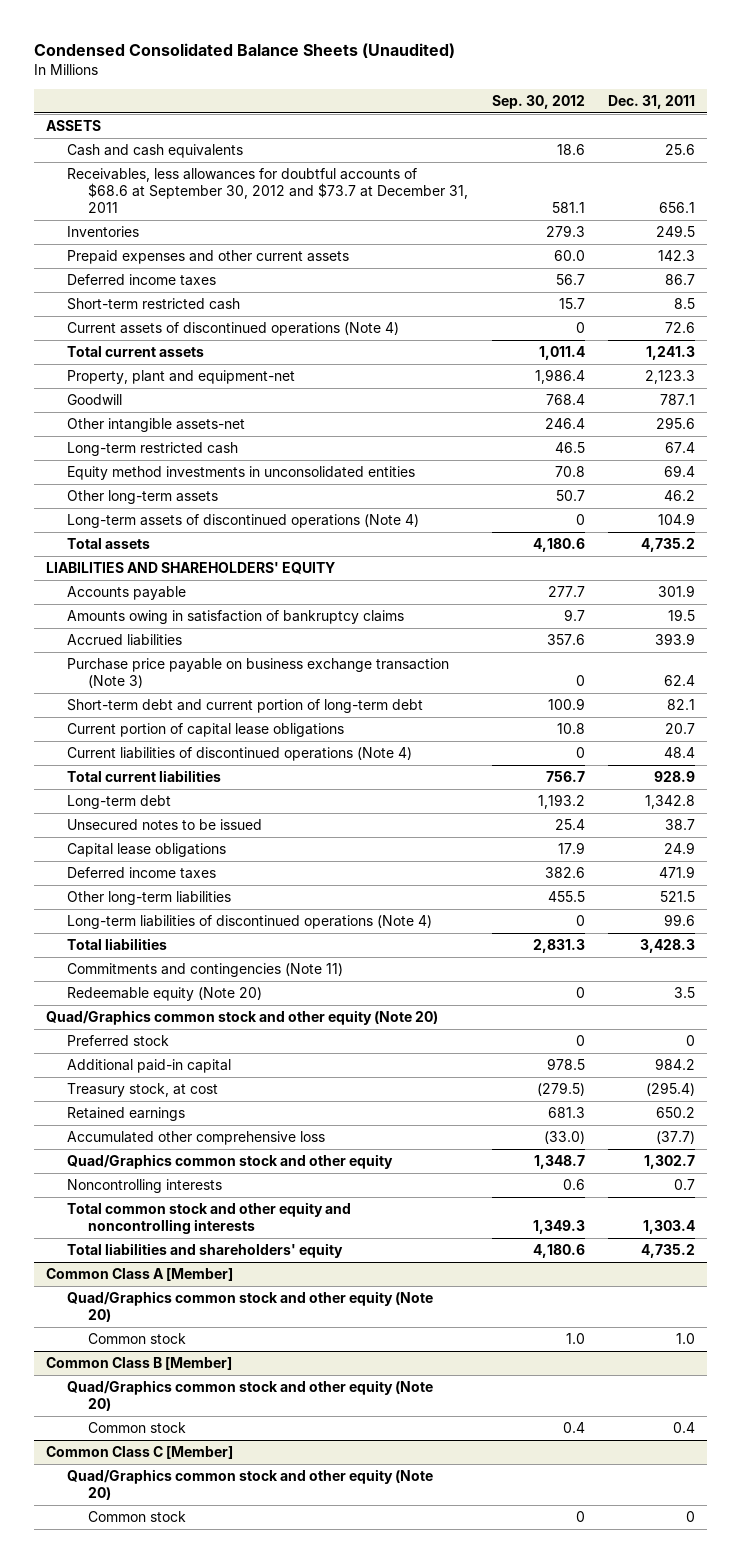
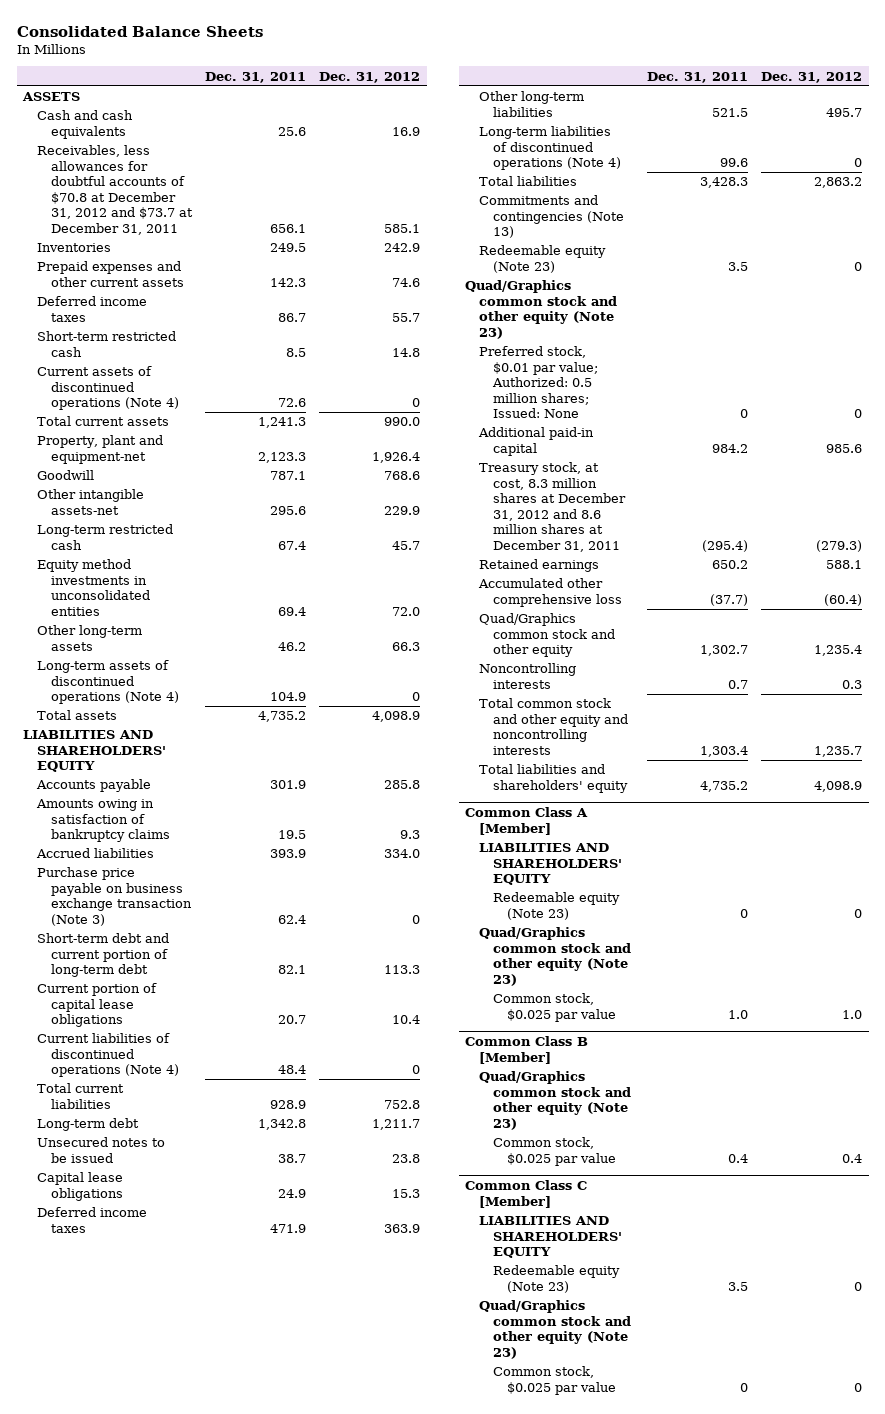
- Condensed Consolidated Balance Sheets (Unaudited)
+ Consolidated Balance Sheets
- | Sep. 30, 2012 | Dec. 31, 2011
+ | Dec. 31, 2011 | Dec. 31, 2012
- Receivables, less allowances for doubtful accounts of $68.6 at September 30, 2012 and $73.7 at December 31, 2011 | 581.1 | 656.1
+ Receivables, less allowances for doubtful accounts of $70.8 at December 31, 2012 and $73.7 at December 31, 2011 | 656.1 | 585.1
- Commitments and contingencies (Note 11)
- Redeemable equity (Note 20) | 0 | 3.5
- Quad/Graphics common stock and other equity (Note 20)
- Preferred stock | 0 | 0
+ Commitments and contingencies (Note 13)
+ Redeemable equity (Note 23) | 3.5 | 0
+ Quad/Graphics common stock and other equity (Note 23)
+ Preferred stock, $0.01 par value; Authorized: 0.5 million shares; Issued: None | 0 | 0
- Treasury stock, at cost | (279.5) | (295.4)
+ Treasury stock, at cost, 8.3 million shares at December 31, 2012 and 8.6 million shares at December 31, 2011 | (295.4) | (279.3)
@ Common Class A [Member]
- Quad/Graphics common stock and other equity (Note 20)
- Common stock | 1.0 | 1.0
+ LIABILITIES AND SHAREHOLDERS' EQUITY
+ Redeemable equity (Note 23) | 0 | 0
+ Quad/Graphics common stock and other equity (Note 23)
+ Common stock, $0.025 par value | 1.0 | 1.0
@ Common Class B [Member]
- Quad/Graphics common stock and other equity (Note 20)
- Common stock | 0.4 | 0.4
+ Quad/Graphics common stock and other equity (Note 23)
+ Common stock, $0.025 par value | 0.4 | 0.4
@ Common Class C [Member]
- Quad/Graphics common stock and other equity (Note 20)
- Common stock | 0 | 0
+ LIABILITIES AND SHAREHOLDERS' EQUITY
+ Redeemable equity (Note 23) | 3.5 | 0
+ Quad/Graphics common stock and other equity (Note 23)
+ Common stock, $0.025 par value | 0 | 0

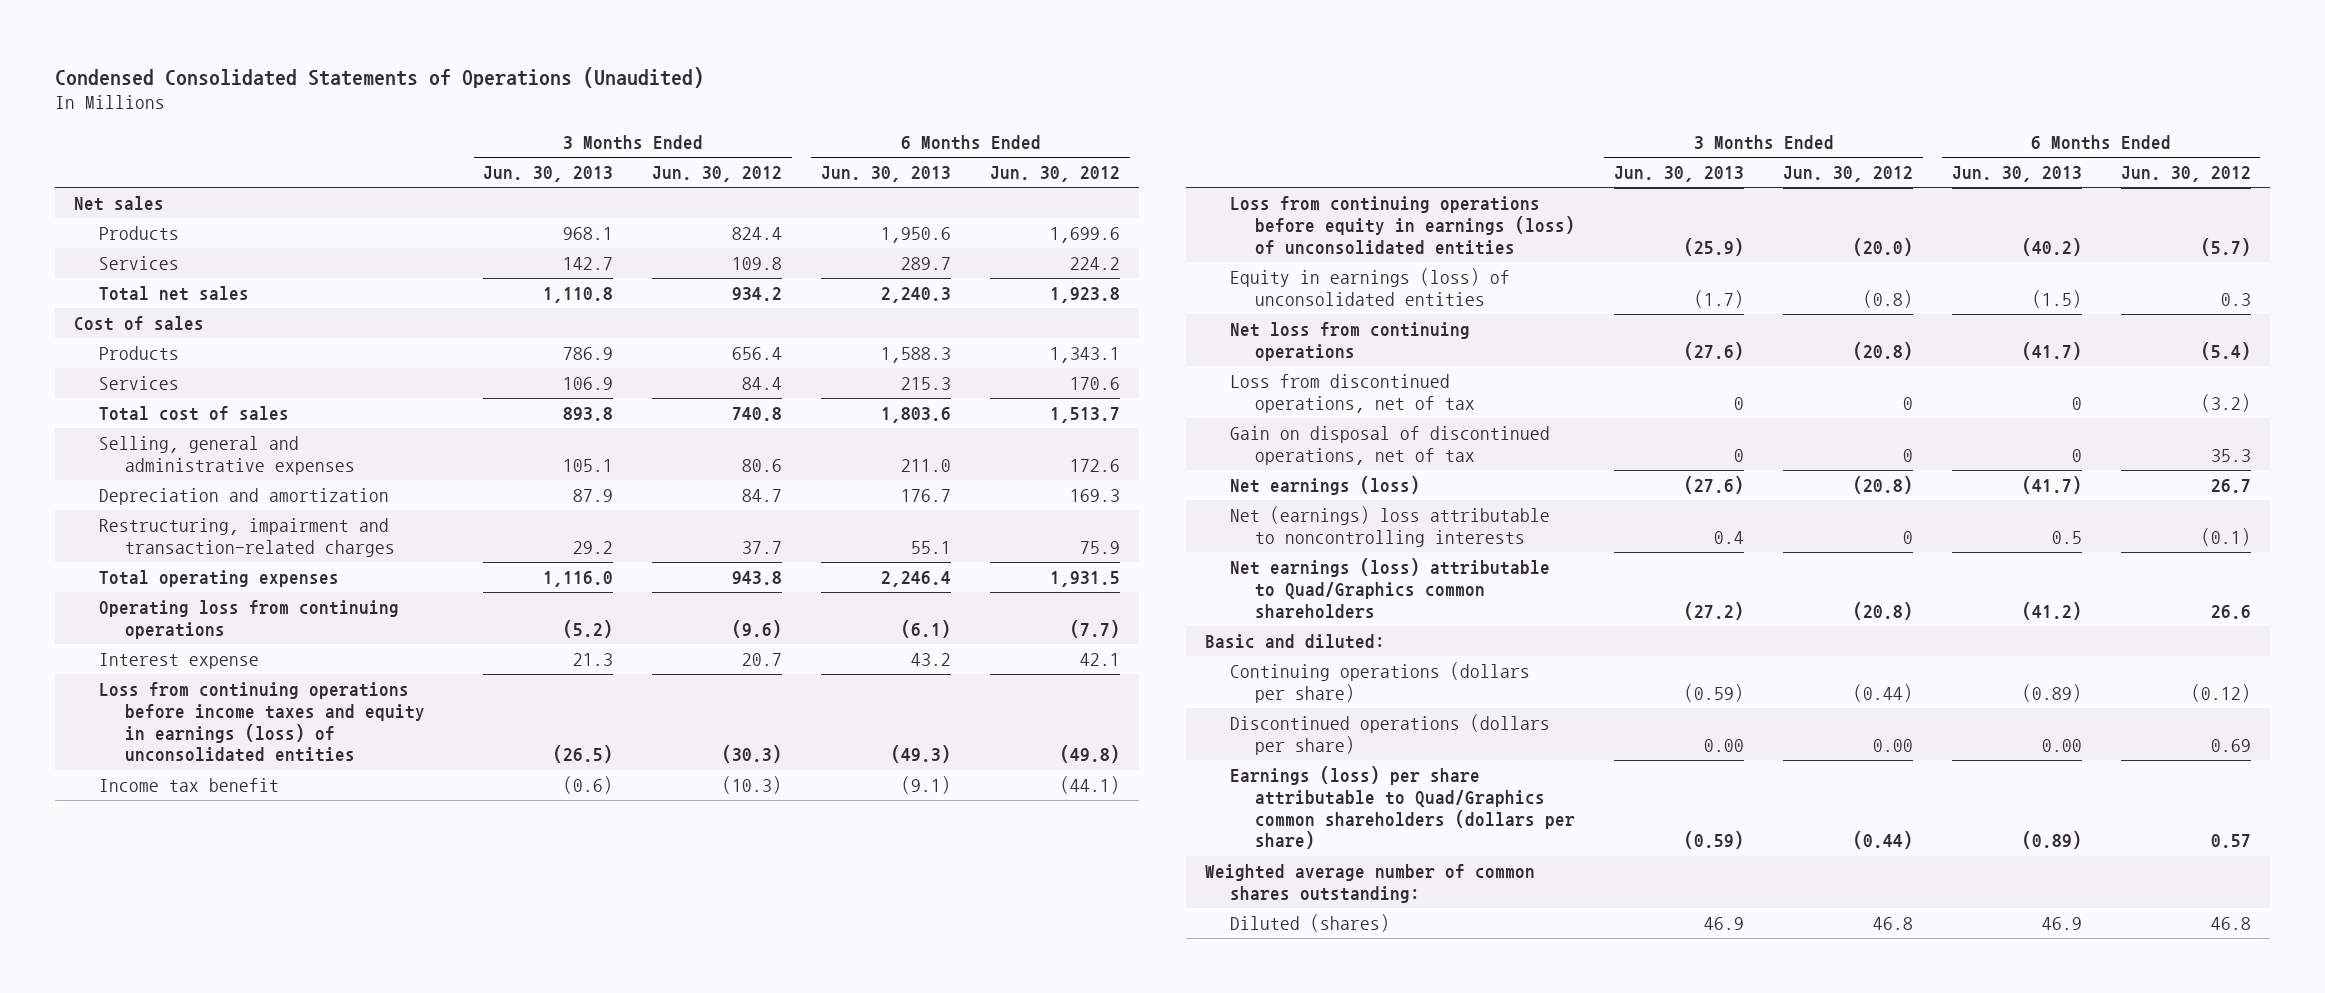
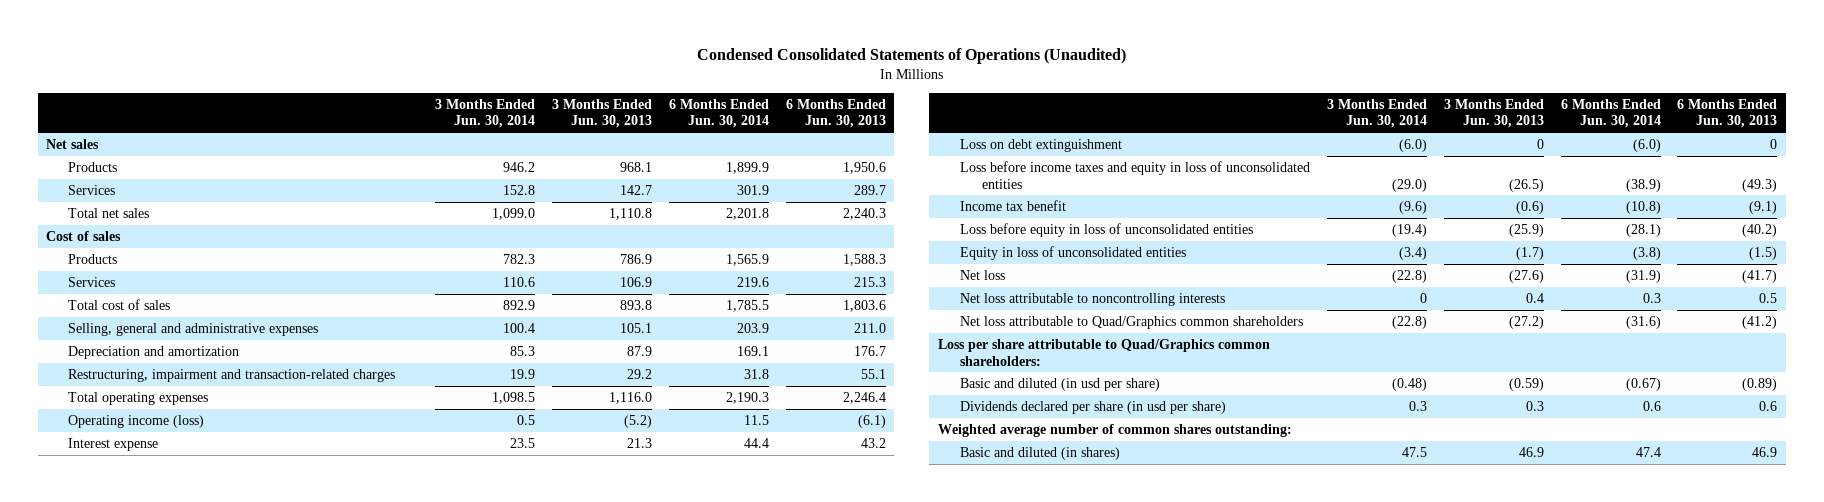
- | 3 Months Ended Jun. 30, 2013 | 3 Months Ended Jun. 30, 2012 | 6 Months Ended Jun. 30, 2013 | 6 Months Ended Jun. 30, 2012
+ | 3 Months Ended Jun. 30, 2014 | 3 Months Ended Jun. 30, 2013 | 6 Months Ended Jun. 30, 2014 | 6 Months Ended Jun. 30, 2013
- Operating loss from continuing operations | (5.2) | (9.6) | (6.1) | (7.7)
+ Operating income (loss) | 0.5 | (5.2) | 11.5 | (6.1)
- Loss from continuing operations before income taxes and equity in earnings (loss) of unconsolidated entities | (26.5) | (30.3) | (49.3) | (49.8)
+ Loss on debt extinguishment | (6.0) | 0 | (6.0) | 0
+ Loss before income taxes and equity in loss of unconsolidated entities | (29.0) | (26.5) | (38.9) | (49.3)
- Loss from continuing operations before equity in earnings (loss) of unconsolidated entities | (25.9) | (20.0) | (40.2) | (5.7)
- Equity in earnings (loss) of unconsolidated entities | (1.7) | (0.8) | (1.5) | 0.3
- Net loss from continuing operations | (27.6) | (20.8) | (41.7) | (5.4)
- Loss from discontinued operations, net of tax | 0 | 0 | 0 | (3.2)
- Gain on disposal of discontinued operations, net of tax | 0 | 0 | 0 | 35.3
- Net earnings (loss) | (27.6) | (20.8) | (41.7) | 26.7
- Net (earnings) loss attributable to noncontrolling interests | 0.4 | 0 | 0.5 | (0.1)
- Net earnings (loss) attributable to Quad/Graphics common shareholders | (27.2) | (20.8) | (41.2) | 26.6
- Basic and diluted:
- Continuing operations (dollars per share) | (0.59) | (0.44) | (0.89) | (0.12)
- Discontinued operations (dollars per share) | 0.00 | 0.00 | 0.00 | 0.69
- Earnings (loss) per share attributable to Quad/Graphics common shareholders (dollars per share) | (0.59) | (0.44) | (0.89) | 0.57
+ Loss before equity in loss of unconsolidated entities | (19.4) | (25.9) | (28.1) | (40.2)
+ Equity in loss of unconsolidated entities | (3.4) | (1.7) | (3.8) | (1.5)
+ Net loss | (22.8) | (27.6) | (31.9) | (41.7)
+ Net loss attributable to noncontrolling interests | 0 | 0.4 | 0.3 | 0.5
+ Net loss attributable to Quad/Graphics common shareholders | (22.8) | (27.2) | (31.6) | (41.2)
+ Loss per share attributable to Quad/Graphics common shareholders:
+ Basic and diluted (in usd per share) | (0.48) | (0.59) | (0.67) | (0.89)
+ Dividends declared per share (in usd per share) | 0.3 | 0.3 | 0.6 | 0.6
- Diluted (shares) | 46.9 | 46.8 | 46.9 | 46.8
+ Basic and diluted (in shares) | 47.5 | 46.9 | 47.4 | 46.9

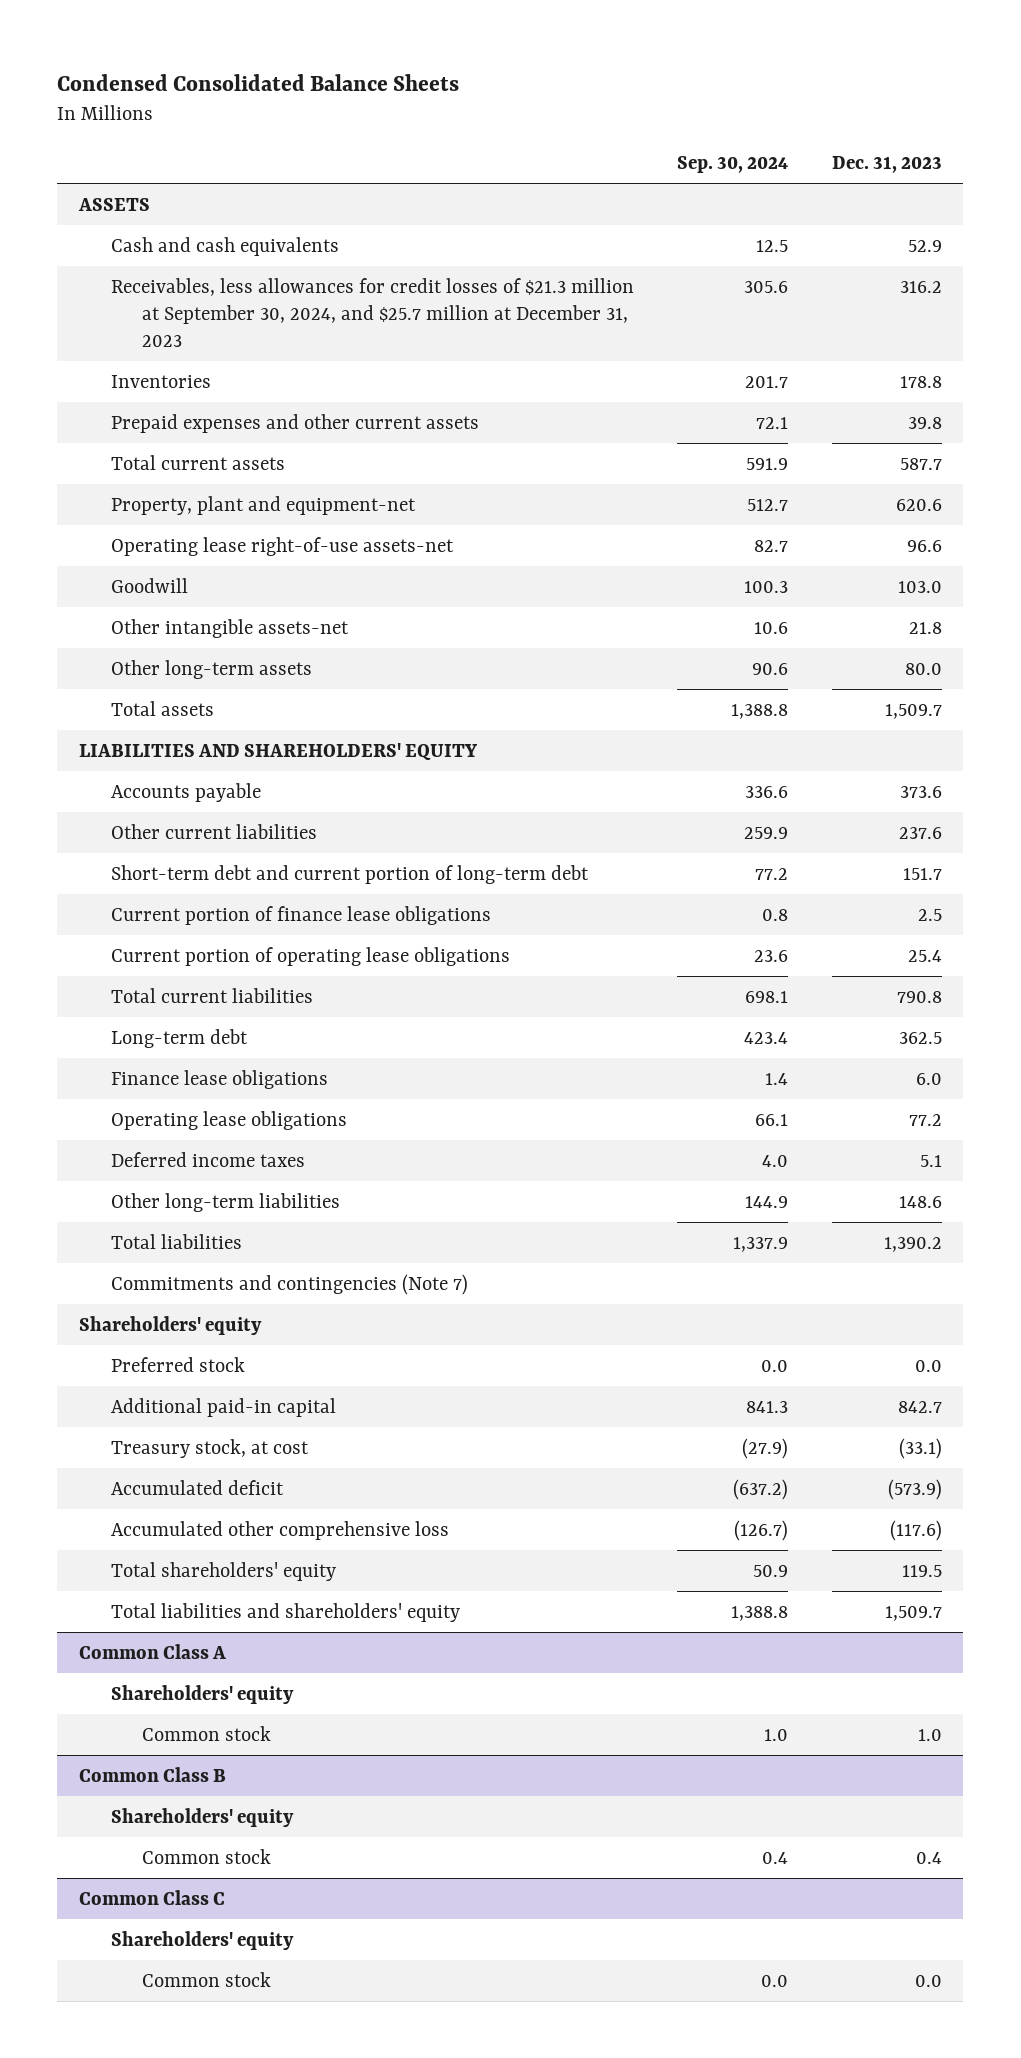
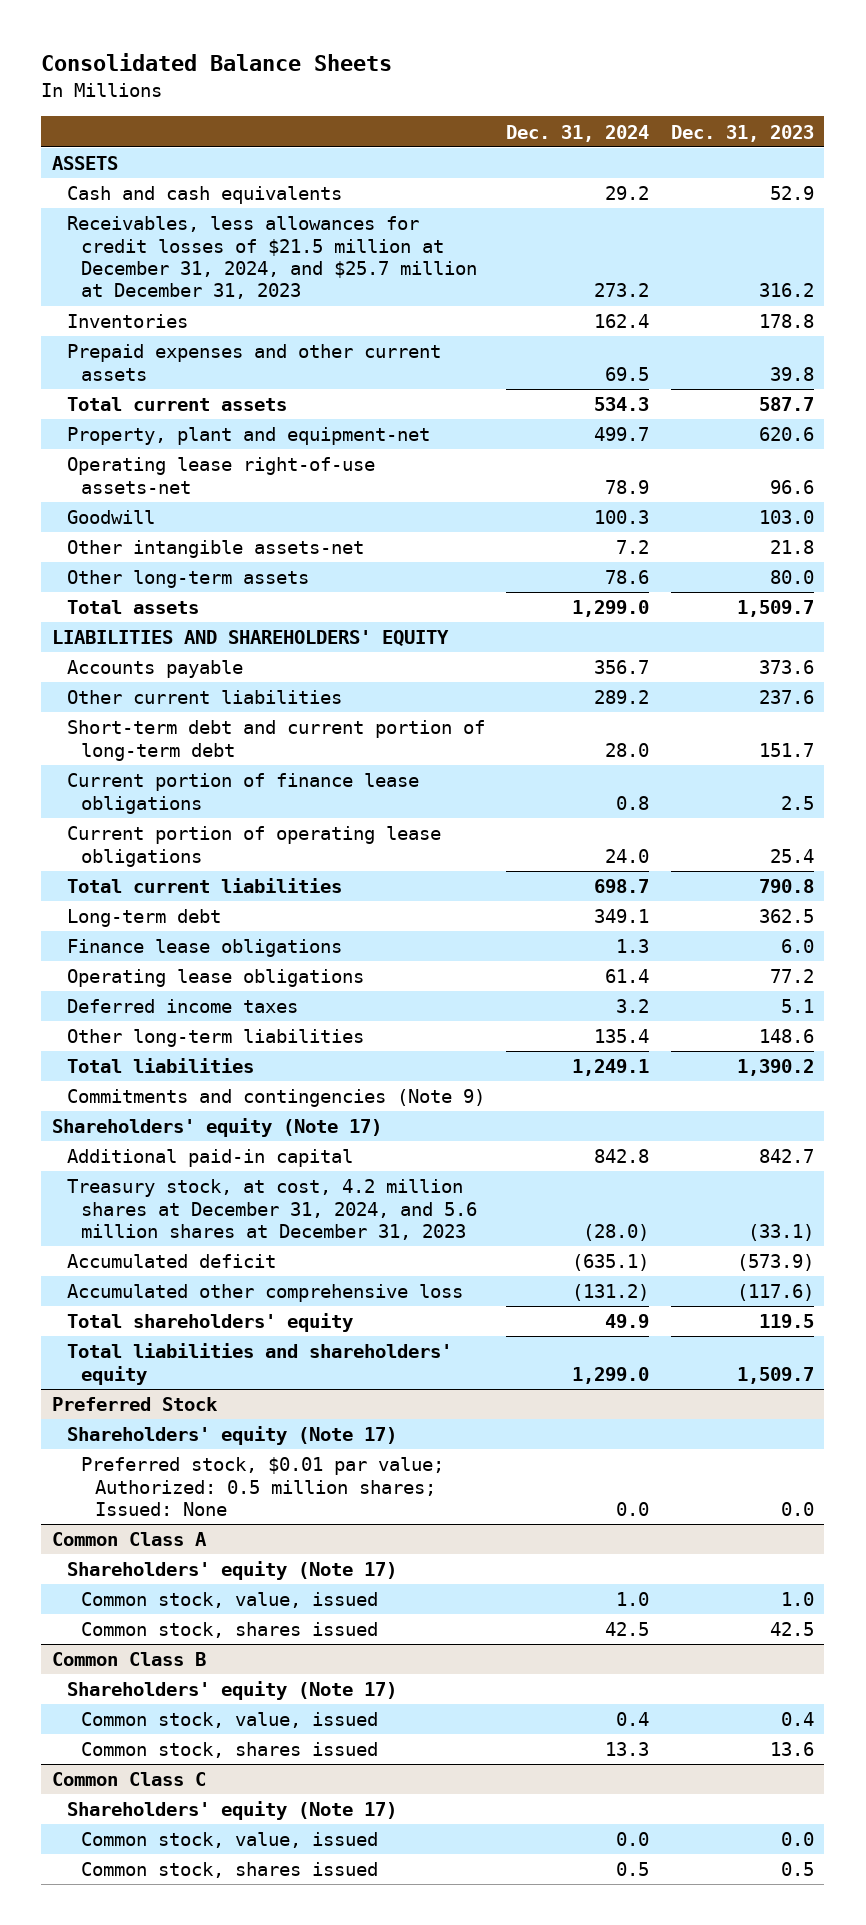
- Condensed Consolidated Balance Sheets
+ Consolidated Balance Sheets
- | Sep. 30, 2024 | Dec. 31, 2023
+ | Dec. 31, 2024 | Dec. 31, 2023
- Receivables, less allowances for credit losses of $21.3 million at September 30, 2024, and $25.7 million at December 31, 2023 | 305.6 | 316.2
+ Receivables, less allowances for credit losses of $21.5 million at December 31, 2024, and $25.7 million at December 31, 2023 | 273.2 | 316.2
- Commitments and contingencies (Note 7)
- Shareholders' equity
- Preferred stock | 0.0 | 0.0
+ Commitments and contingencies (Note 9)
+ Shareholders' equity (Note 17)
- Treasury stock, at cost | (27.9) | (33.1)
+ Treasury stock, at cost, 4.2 million shares at December 31, 2024, and 5.6 million shares at December 31, 2023 | (28.0) | (33.1)
+ Preferred Stock
+ Shareholders' equity (Note 17)
+ Preferred stock, $0.01 par value; Authorized: 0.5 million shares; Issued: None | 0.0 | 0.0
@ Common Class A
- Shareholders' equity
- Common stock | 1.0 | 1.0
+ Shareholders' equity (Note 17)
+ Common stock, value, issued | 1.0 | 1.0
+ Common stock, shares issued | 42.5 | 42.5
@ Common Class B
- Shareholders' equity
- Common stock | 0.4 | 0.4
+ Shareholders' equity (Note 17)
+ Common stock, value, issued | 0.4 | 0.4
+ Common stock, shares issued | 13.3 | 13.6
@ Common Class C
- Shareholders' equity
- Common stock | 0.0 | 0.0
+ Shareholders' equity (Note 17)
+ Common stock, value, issued | 0.0 | 0.0
+ Common stock, shares issued | 0.5 | 0.5

